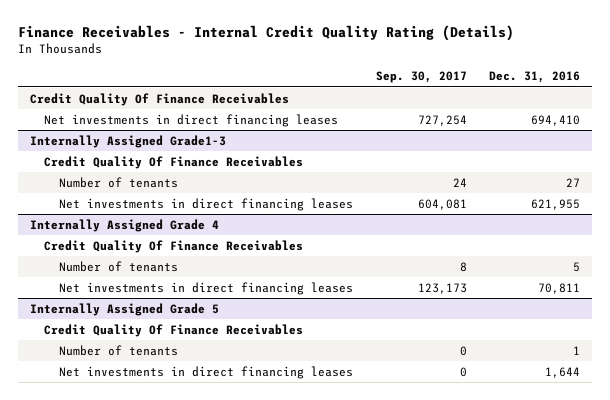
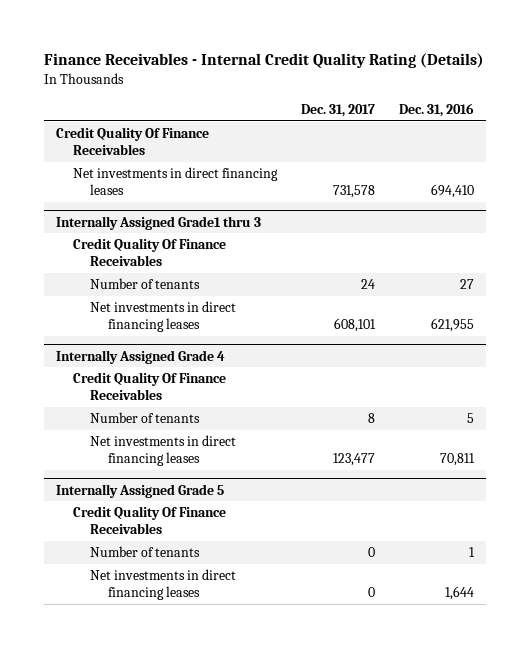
- | Sep. 30, 2017 | Dec. 31, 2016
+ | Dec. 31, 2017 | Dec. 31, 2016
- Internally Assigned Grade1-3
+ Internally Assigned Grade1 thru 3

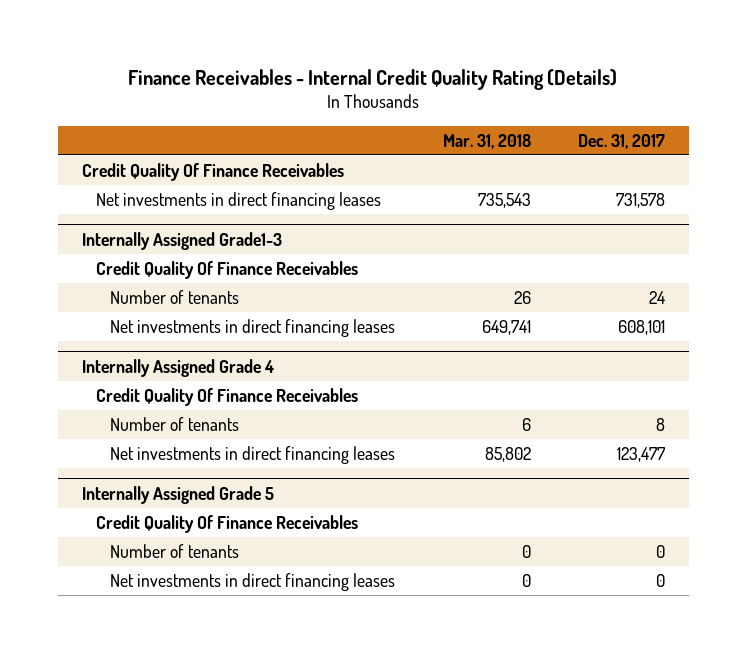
- | Dec. 31, 2017 | Dec. 31, 2016
+ | Mar. 31, 2018 | Dec. 31, 2017
- Internally Assigned Grade1 thru 3
+ Internally Assigned Grade1-3

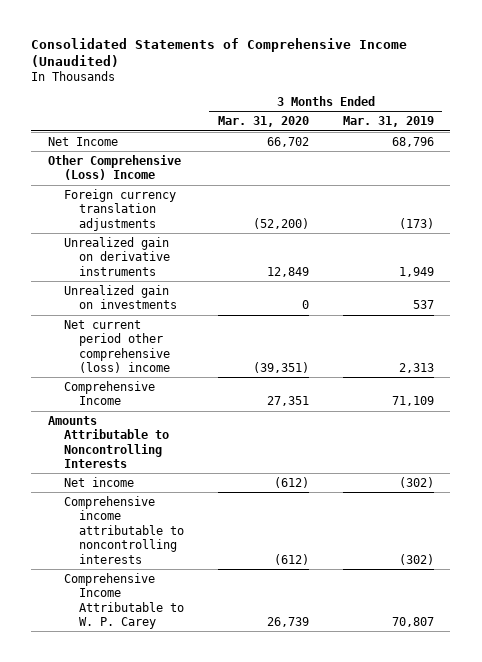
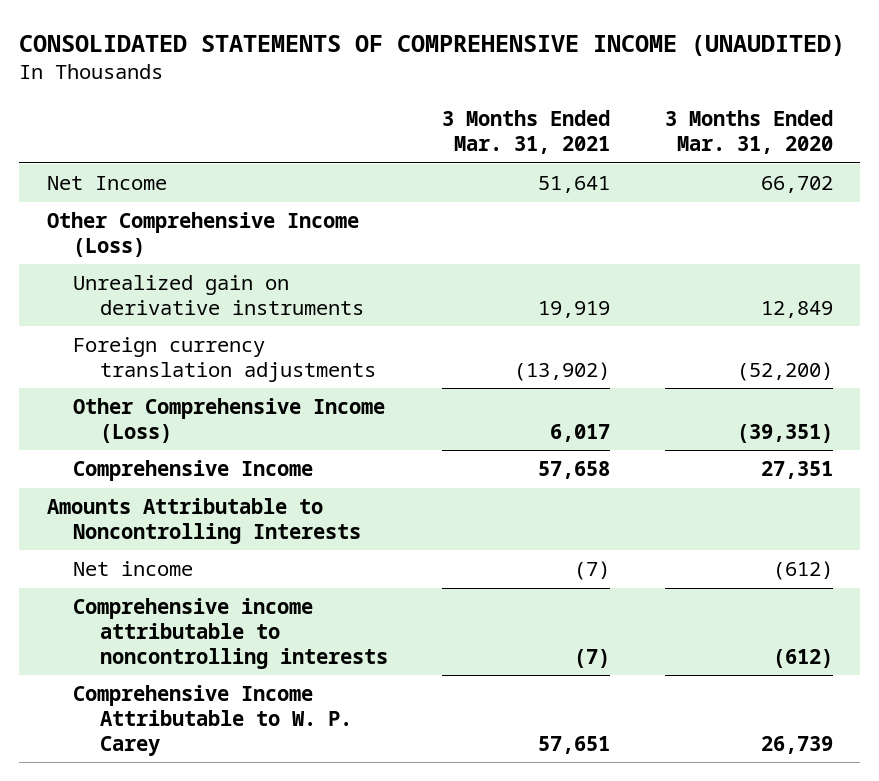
- Consolidated Statements of Comprehensive Income (Unaudited)
+ CONSOLIDATED STATEMENTS OF COMPREHENSIVE INCOME (UNAUDITED)
- | 3 Months Ended Mar. 31, 2020 | 3 Months Ended Mar. 31, 2019
+ | 3 Months Ended Mar. 31, 2021 | 3 Months Ended Mar. 31, 2020
- Other Comprehensive (Loss) Income
+ Other Comprehensive Income (Loss)
- Unrealized gain on investments | 0 | 537
- Net current period other comprehensive (loss) income | (39,351) | 2,313
moved down: Foreign currency translation adjustments | (13,902) | (52,200)
+ Other Comprehensive Income (Loss) | 6,017 | (39,351)

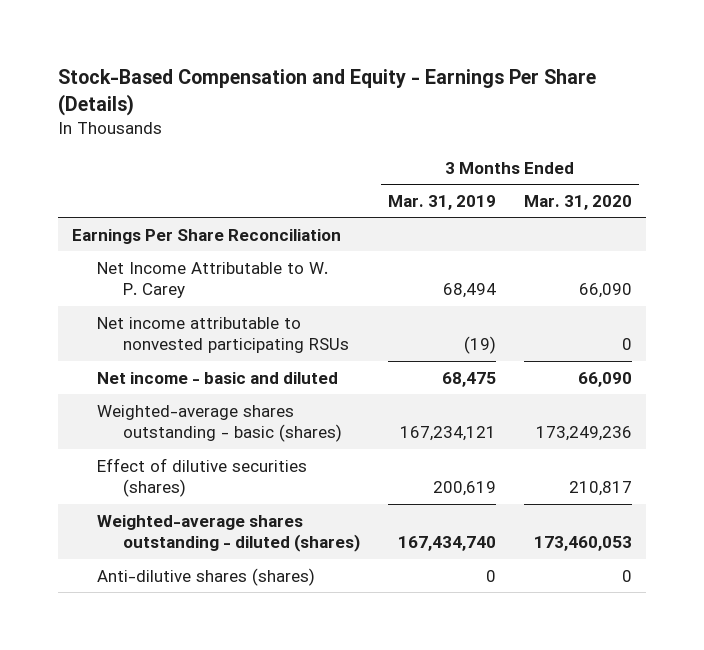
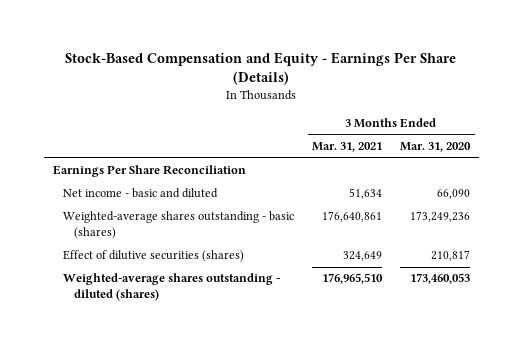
- | 3 Months Ended Mar. 31, 2019 | 3 Months Ended Mar. 31, 2020
+ | 3 Months Ended Mar. 31, 2021 | 3 Months Ended Mar. 31, 2020
- Net Income Attributable to W. P. Carey | 68,494 | 66,090
- Net income attributable to nonvested participating RSUs | (19) | 0
- Anti-dilutive shares (shares) | 0 | 0

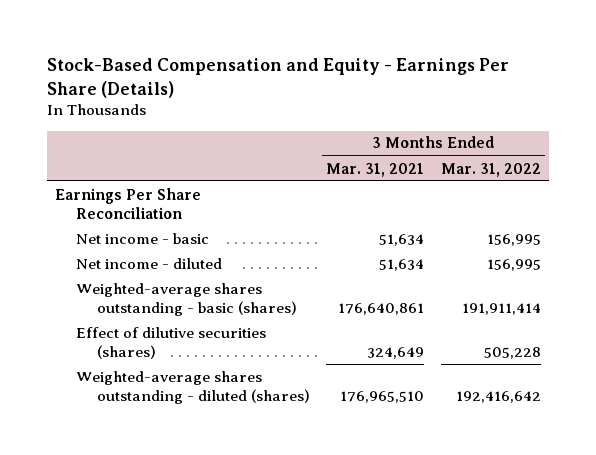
- | 3 Months Ended Mar. 31, 2021 | 3 Months Ended Mar. 31, 2020
+ | 3 Months Ended Mar. 31, 2021 | 3 Months Ended Mar. 31, 2022
- Net income - basic and diluted | 51,634 | 66,090
+ Net income - basic | 51,634 | 156,995
+ Net income - diluted | 51,634 | 156,995

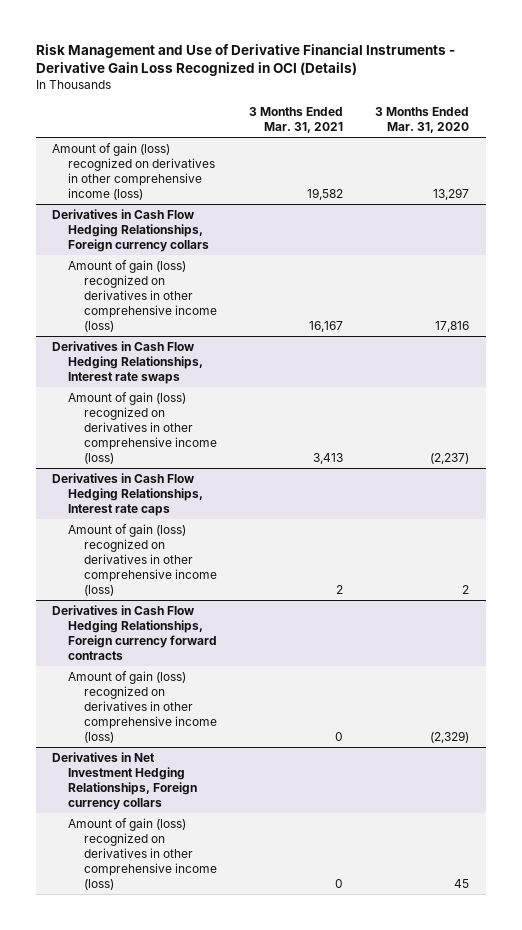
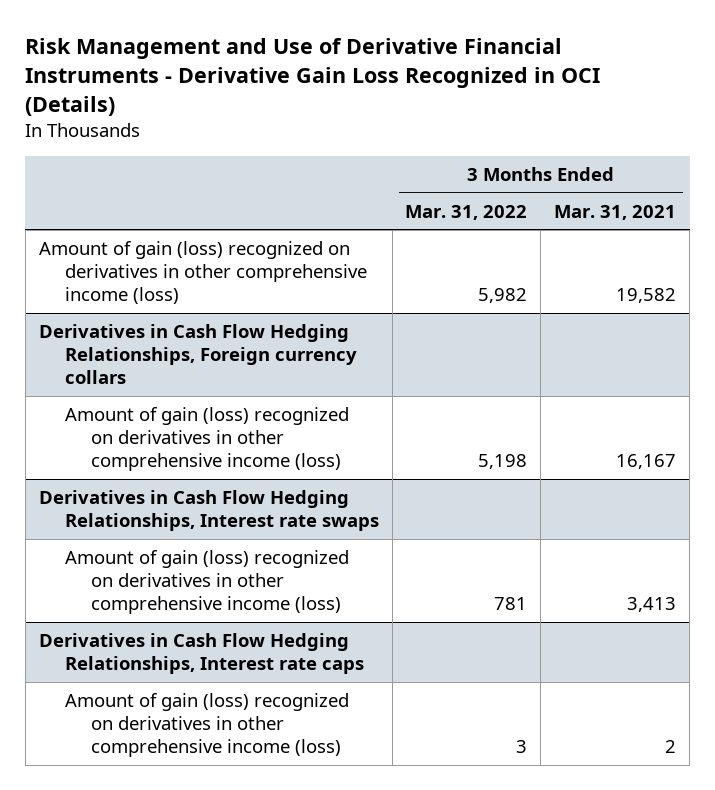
- | 3 Months Ended Mar. 31, 2021 | 3 Months Ended Mar. 31, 2020
+ | 3 Months Ended Mar. 31, 2022 | 3 Months Ended Mar. 31, 2021
- Derivatives in Cash Flow Hedging Relationships, Foreign currency forward contracts
- Amount of gain (loss) recognized on derivatives in other comprehensive income (loss) | 0 | (2,329)
- Derivatives in Net Investment Hedging Relationships, Foreign currency collars
- Amount of gain (loss) recognized on derivatives in other comprehensive income (loss) | 0 | 45

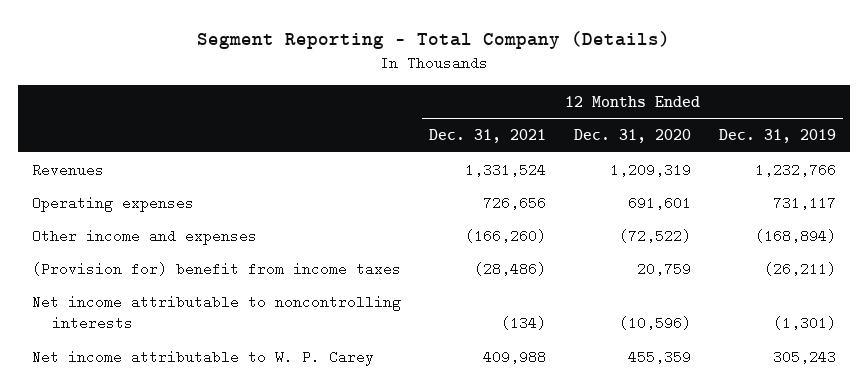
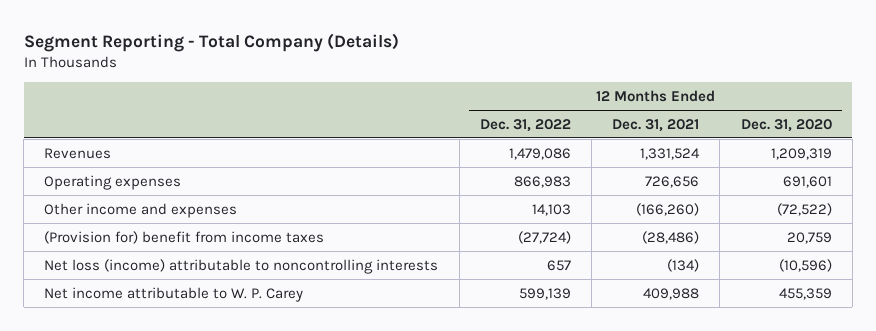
- | 12 Months Ended Dec. 31, 2021 | 12 Months Ended Dec. 31, 2020 | 12 Months Ended Dec. 31, 2019
+ | 12 Months Ended Dec. 31, 2022 | 12 Months Ended Dec. 31, 2021 | 12 Months Ended Dec. 31, 2020
- Net income attributable to noncontrolling interests | (134) | (10,596) | (1,301)
+ Net loss (income) attributable to noncontrolling interests | 657 | (134) | (10,596)

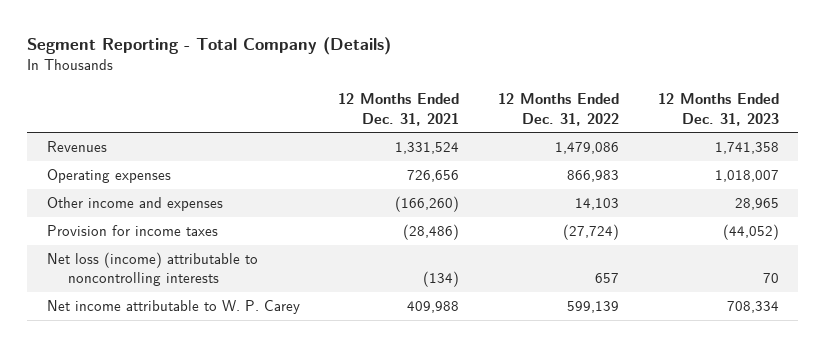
- | 12 Months Ended Dec. 31, 2022 | 12 Months Ended Dec. 31, 2021 | 12 Months Ended Dec. 31, 2020
+ | 12 Months Ended Dec. 31, 2021 | 12 Months Ended Dec. 31, 2022 | 12 Months Ended Dec. 31, 2023
- (Provision for) benefit from income taxes | (27,724) | (28,486) | 20,759
+ Provision for income taxes | (28,486) | (27,724) | (44,052)

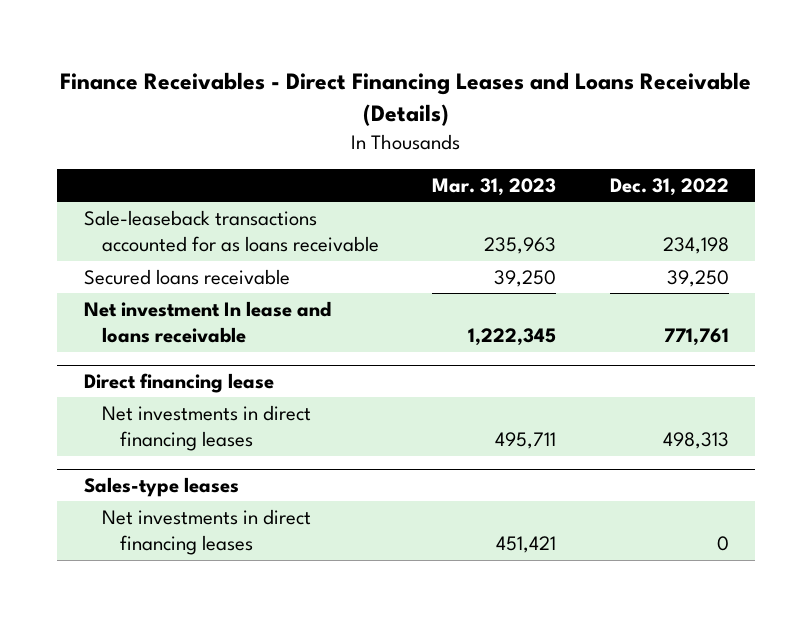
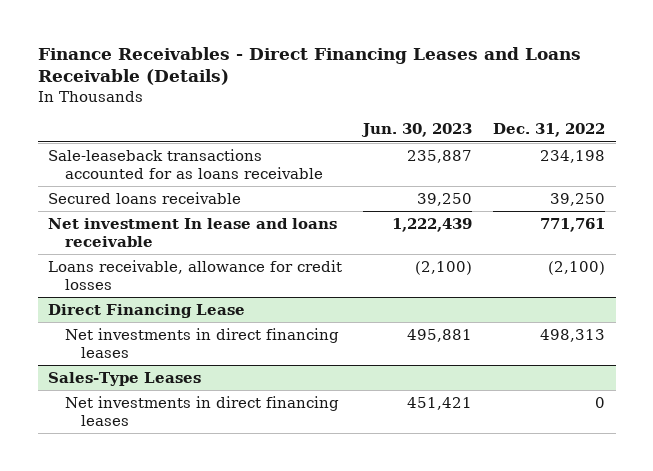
- | Mar. 31, 2023 | Dec. 31, 2022
+ | Jun. 30, 2023 | Dec. 31, 2022
- Direct financing lease
+ Loans receivable, allowance for credit losses | (2,100) | (2,100)
+ Direct Financing Lease
- Sales-type leases
+ Sales-Type Leases

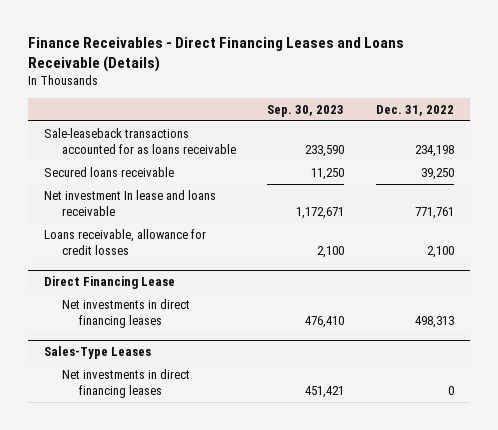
- | Jun. 30, 2023 | Dec. 31, 2022
+ | Sep. 30, 2023 | Dec. 31, 2022
- Loans receivable, allowance for credit losses | (2,100) | (2,100)
+ Loans receivable, allowance for credit losses | 2,100 | 2,100

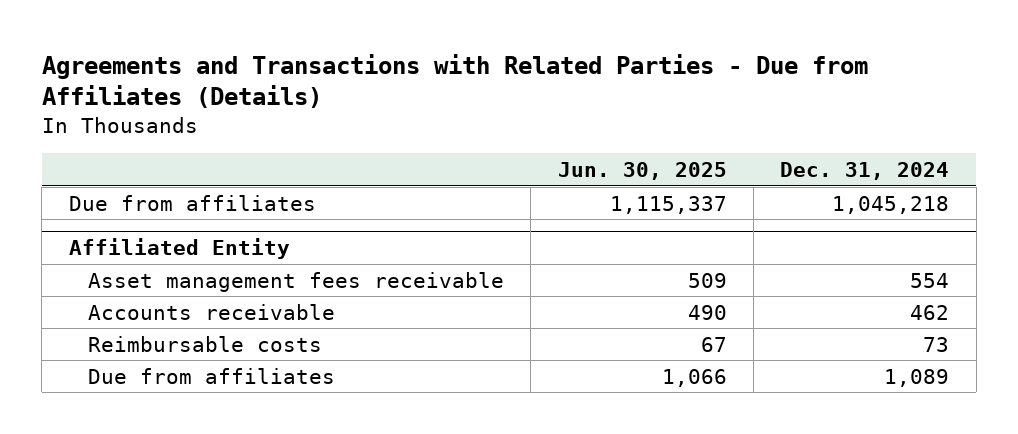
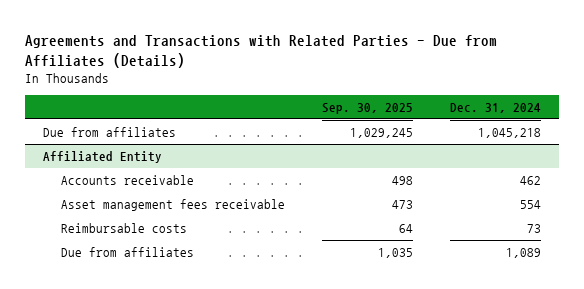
- | Jun. 30, 2025 | Dec. 31, 2024
+ | Sep. 30, 2025 | Dec. 31, 2024
@ Affiliated Entity
moved down: Asset management fees receivable | 473 | 554

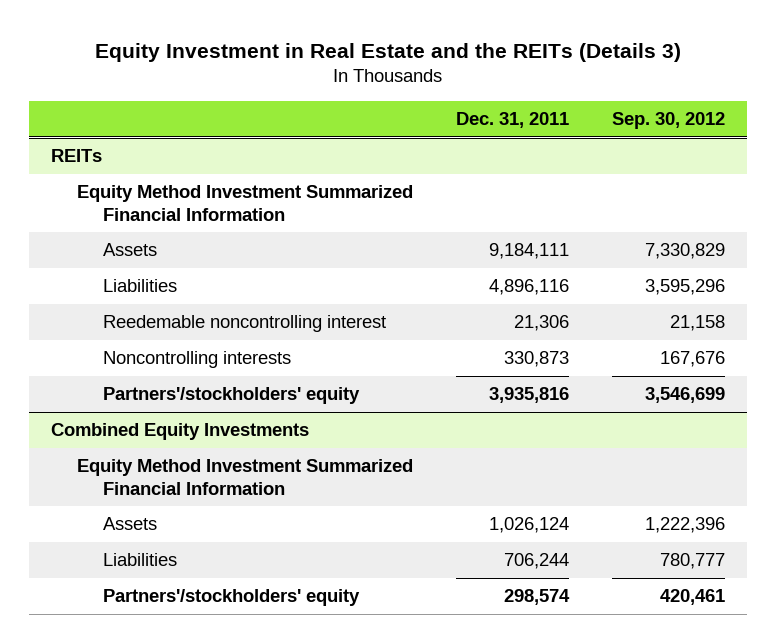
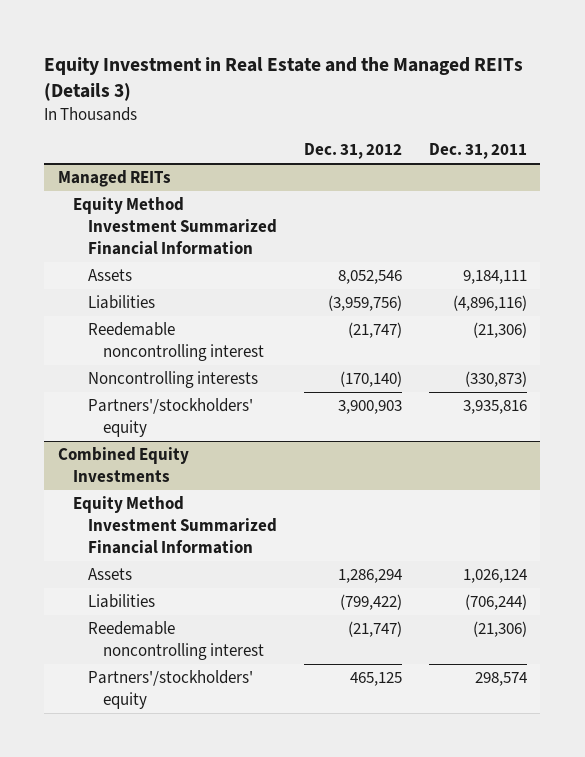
- Equity Investment in Real Estate and the REITs (Details 3)
+ Equity Investment in Real Estate and the Managed REITs (Details 3)
- | Dec. 31, 2011 | Sep. 30, 2012
+ | Dec. 31, 2012 | Dec. 31, 2011
- REITs
+ Managed REITs
- Liabilities | 4,896,116 | 3,595,296
- Reedemable noncontrolling interest | 21,306 | 21,158
- Noncontrolling interests | 330,873 | 167,676
+ Liabilities | (3,959,756) | (4,896,116)
+ Reedemable noncontrolling interest | (21,747) | (21,306)
+ Noncontrolling interests | (170,140) | (330,873)
@ Combined Equity Investments
- Liabilities | 706,244 | 780,777
+ Liabilities | (799,422) | (706,244)
+ Reedemable noncontrolling interest | (21,747) | (21,306)

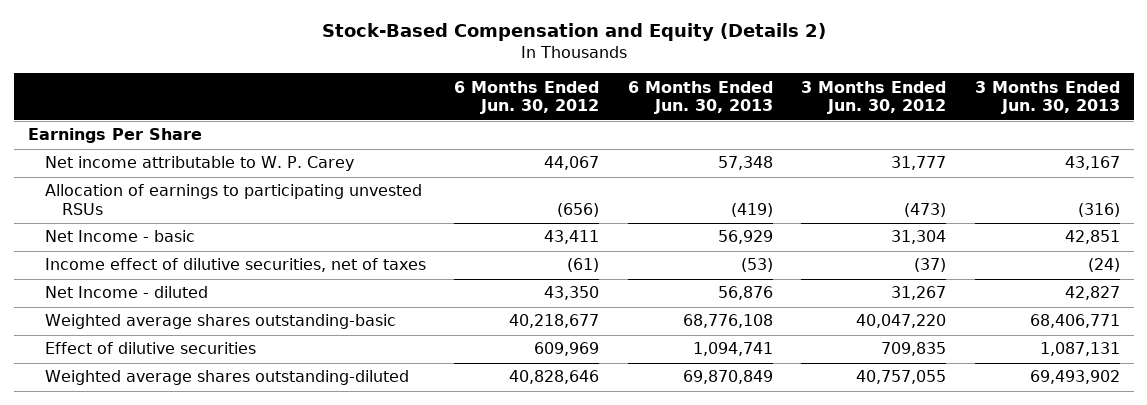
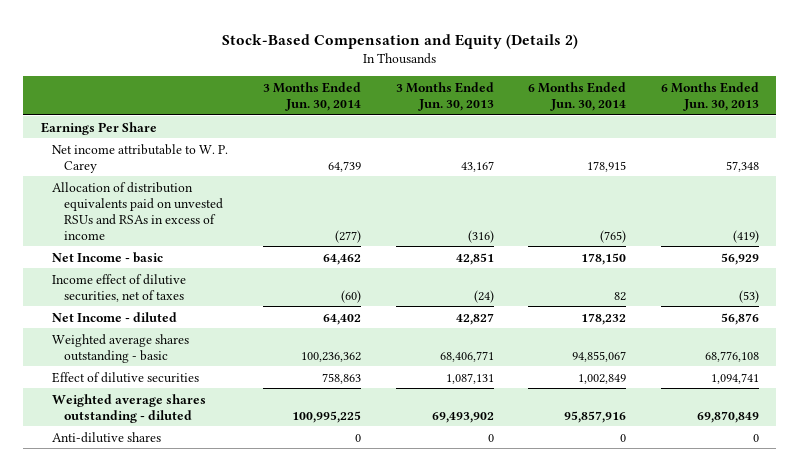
- | 6 Months Ended Jun. 30, 2012 | 6 Months Ended Jun. 30, 2013 | 3 Months Ended Jun. 30, 2012 | 3 Months Ended Jun. 30, 2013
+ | 3 Months Ended Jun. 30, 2014 | 3 Months Ended Jun. 30, 2013 | 6 Months Ended Jun. 30, 2014 | 6 Months Ended Jun. 30, 2013
- Allocation of earnings to participating unvested RSUs | (656) | (419) | (473) | (316)
+ Allocation of distribution equivalents paid on unvested RSUs and RSAs in excess of income | (277) | (316) | (765) | (419)
- Weighted average shares outstanding-basic | 40,218,677 | 68,776,108 | 40,047,220 | 68,406,771
+ Weighted average shares outstanding - basic | 100,236,362 | 68,406,771 | 94,855,067 | 68,776,108
- Weighted average shares outstanding-diluted | 40,828,646 | 69,870,849 | 40,757,055 | 69,493,902
+ Weighted average shares outstanding - diluted | 100,995,225 | 69,493,902 | 95,857,916 | 69,870,849
+ Anti-dilutive shares | 0 | 0 | 0 | 0

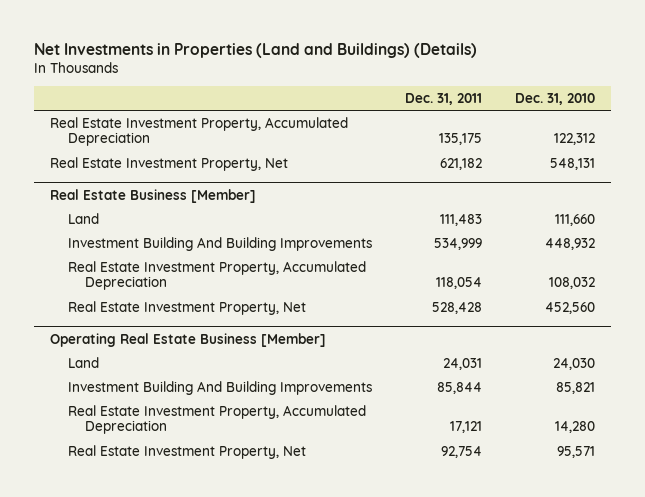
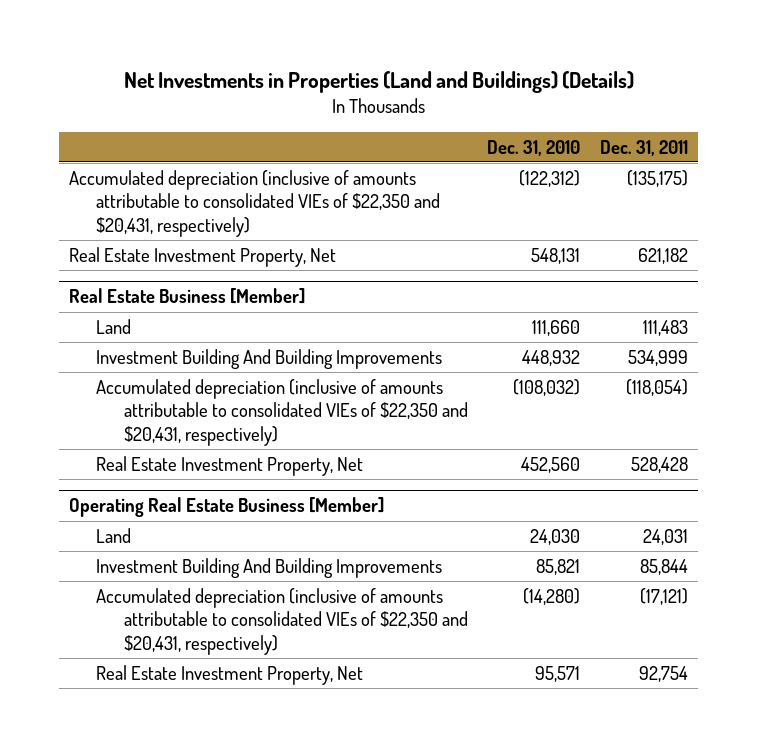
- | Dec. 31, 2011 | Dec. 31, 2010
+ | Dec. 31, 2010 | Dec. 31, 2011
- Real Estate Investment Property, Accumulated Depreciation | 135,175 | 122,312
+ Accumulated depreciation (inclusive of amounts attributable to consolidated VIEs of $22,350 and $20,431, respectively) | (122,312) | (135,175)
@ Real Estate Business [Member]
- Real Estate Investment Property, Accumulated Depreciation | 118,054 | 108,032
+ Accumulated depreciation (inclusive of amounts attributable to consolidated VIEs of $22,350 and $20,431, respectively) | (108,032) | (118,054)
@ Operating Real Estate Business [Member]
- Real Estate Investment Property, Accumulated Depreciation | 17,121 | 14,280
+ Accumulated depreciation (inclusive of amounts attributable to consolidated VIEs of $22,350 and $20,431, respectively) | (14,280) | (17,121)

